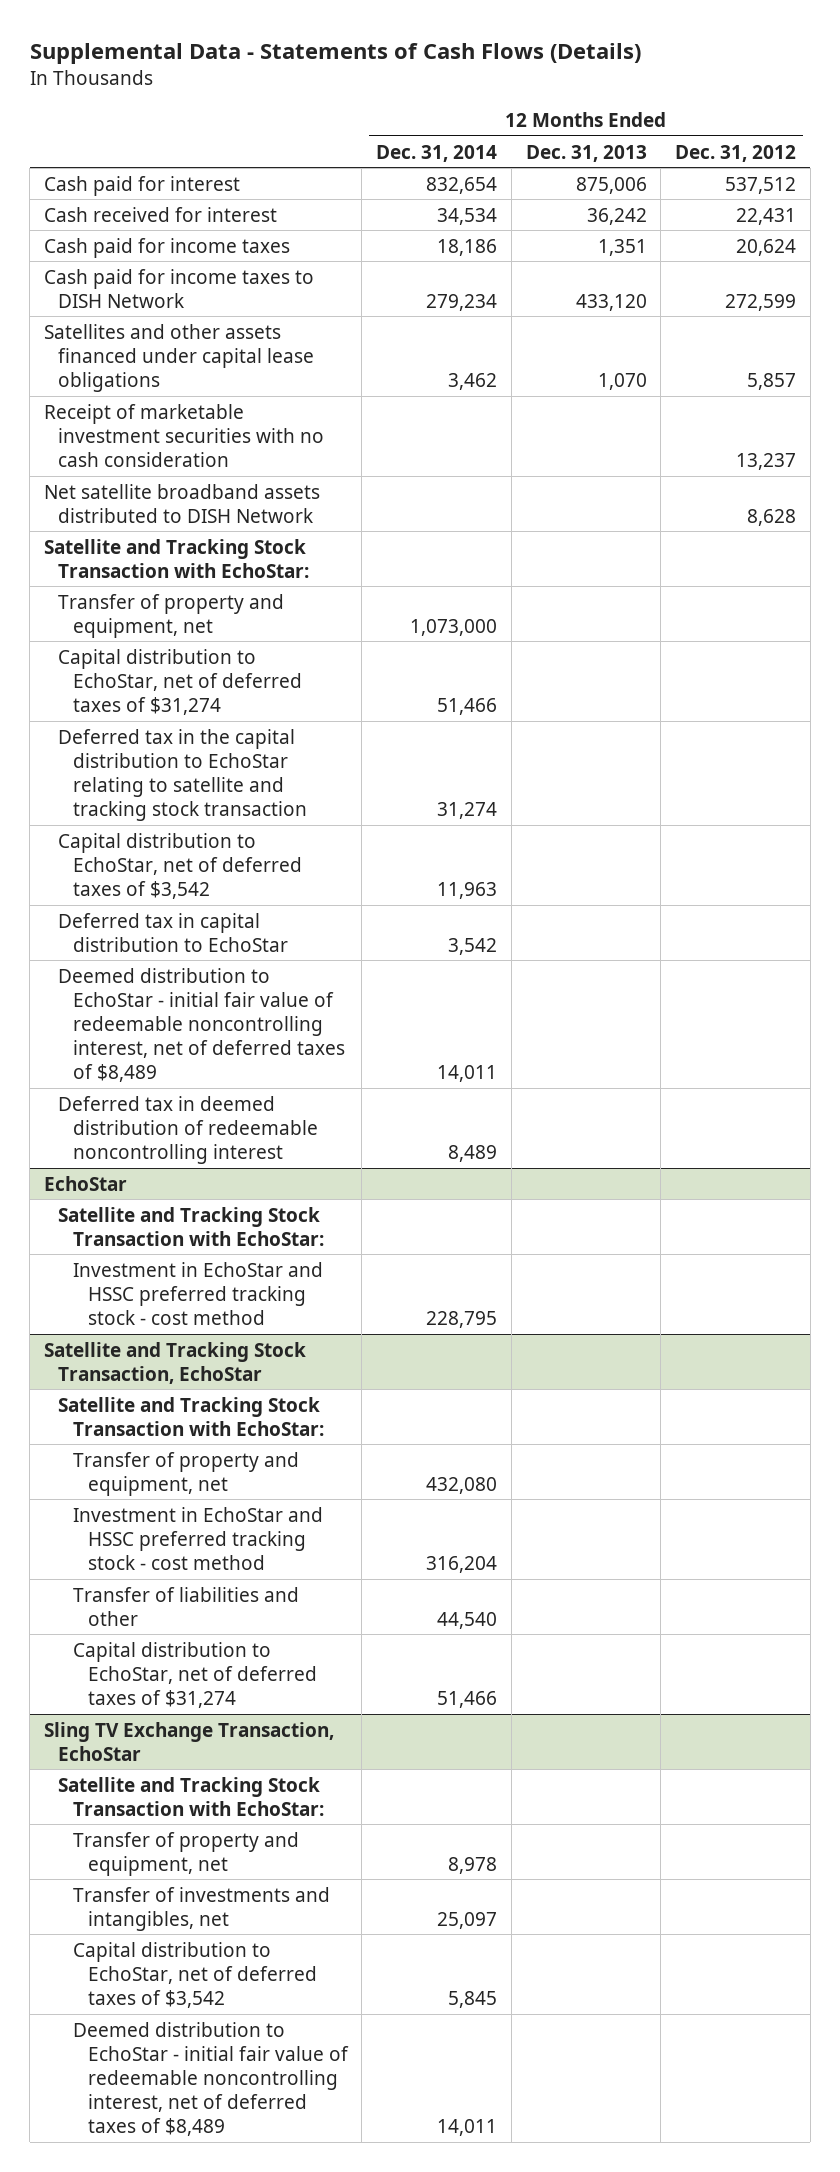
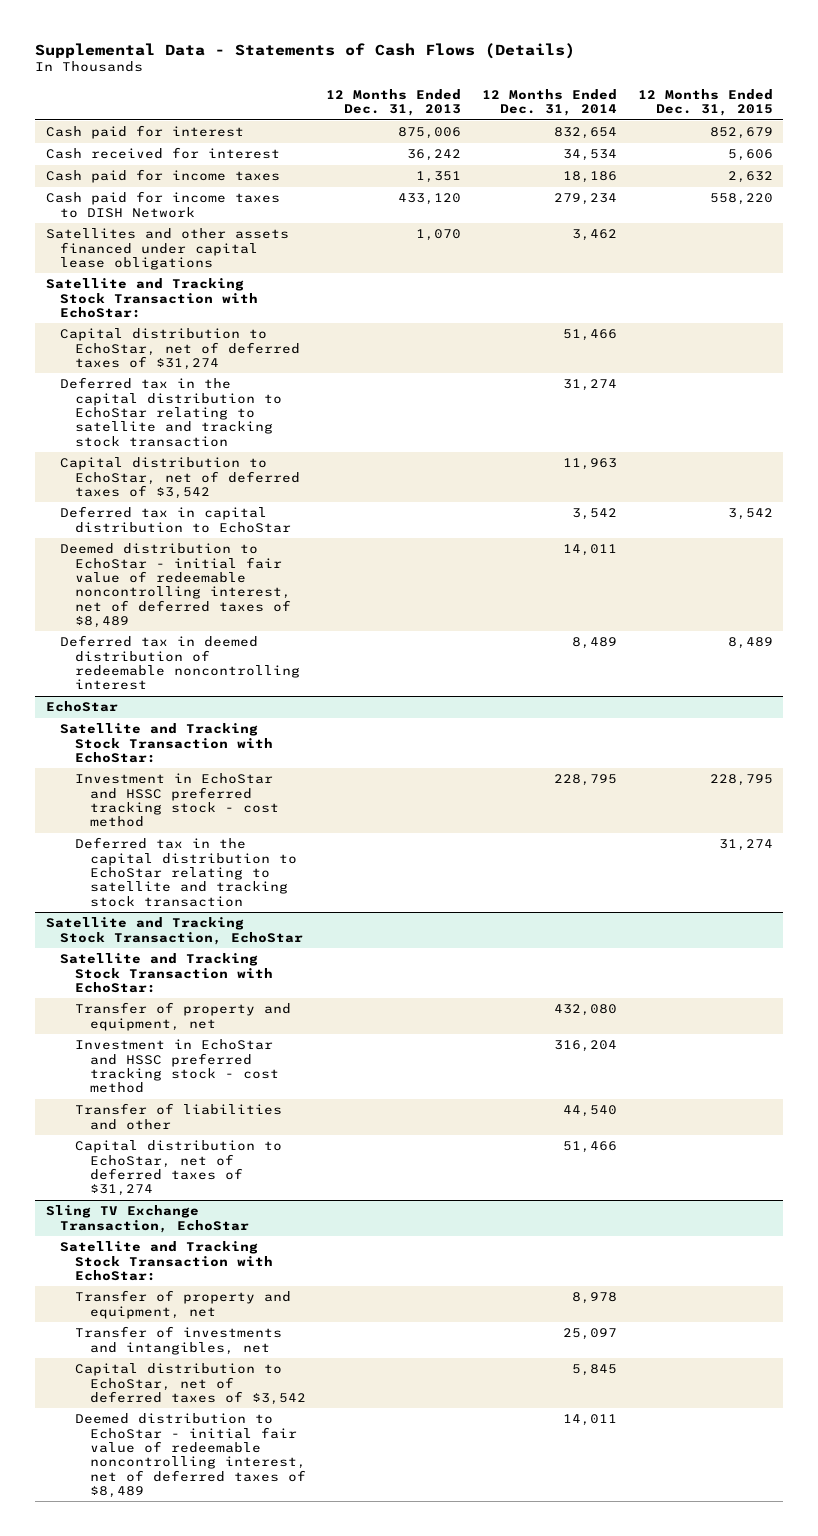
- | 12 Months Ended Dec. 31, 2014 | 12 Months Ended Dec. 31, 2013 | 12 Months Ended Dec. 31, 2012
+ | 12 Months Ended Dec. 31, 2013 | 12 Months Ended Dec. 31, 2014 | 12 Months Ended Dec. 31, 2015
- Receipt of marketable investment securities with no cash consideration | | | 13,237
- Net satellite broadband assets distributed to DISH Network | | | 8,628
- Transfer of property and equipment, net | 1,073,000 | |
@ EchoStar
+ Deferred tax in the capital distribution to EchoStar relating to satellite and tracking stock transaction | | | 31,274

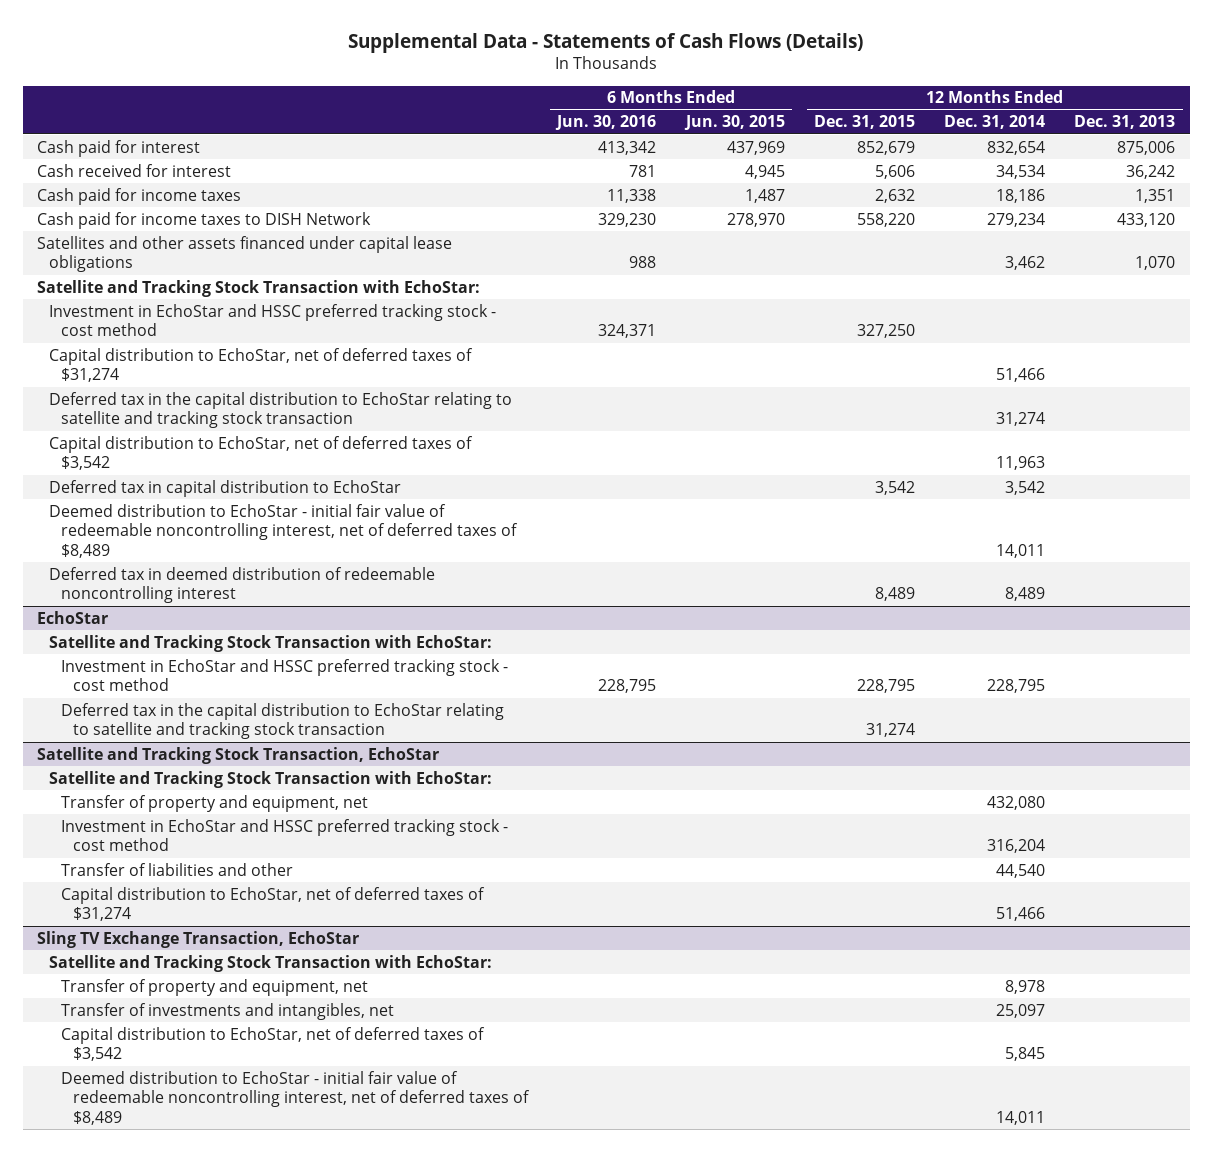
- | 12 Months Ended Dec. 31, 2013 | 12 Months Ended Dec. 31, 2014 | 12 Months Ended Dec. 31, 2015
+ | 6 Months Ended Jun. 30, 2016 | 6 Months Ended Jun. 30, 2015 | 12 Months Ended Dec. 31, 2015 | 12 Months Ended Dec. 31, 2014 | 12 Months Ended Dec. 31, 2013
+ Investment in EchoStar and HSSC preferred tracking stock - cost method | 324,371 | | 327,250 | |

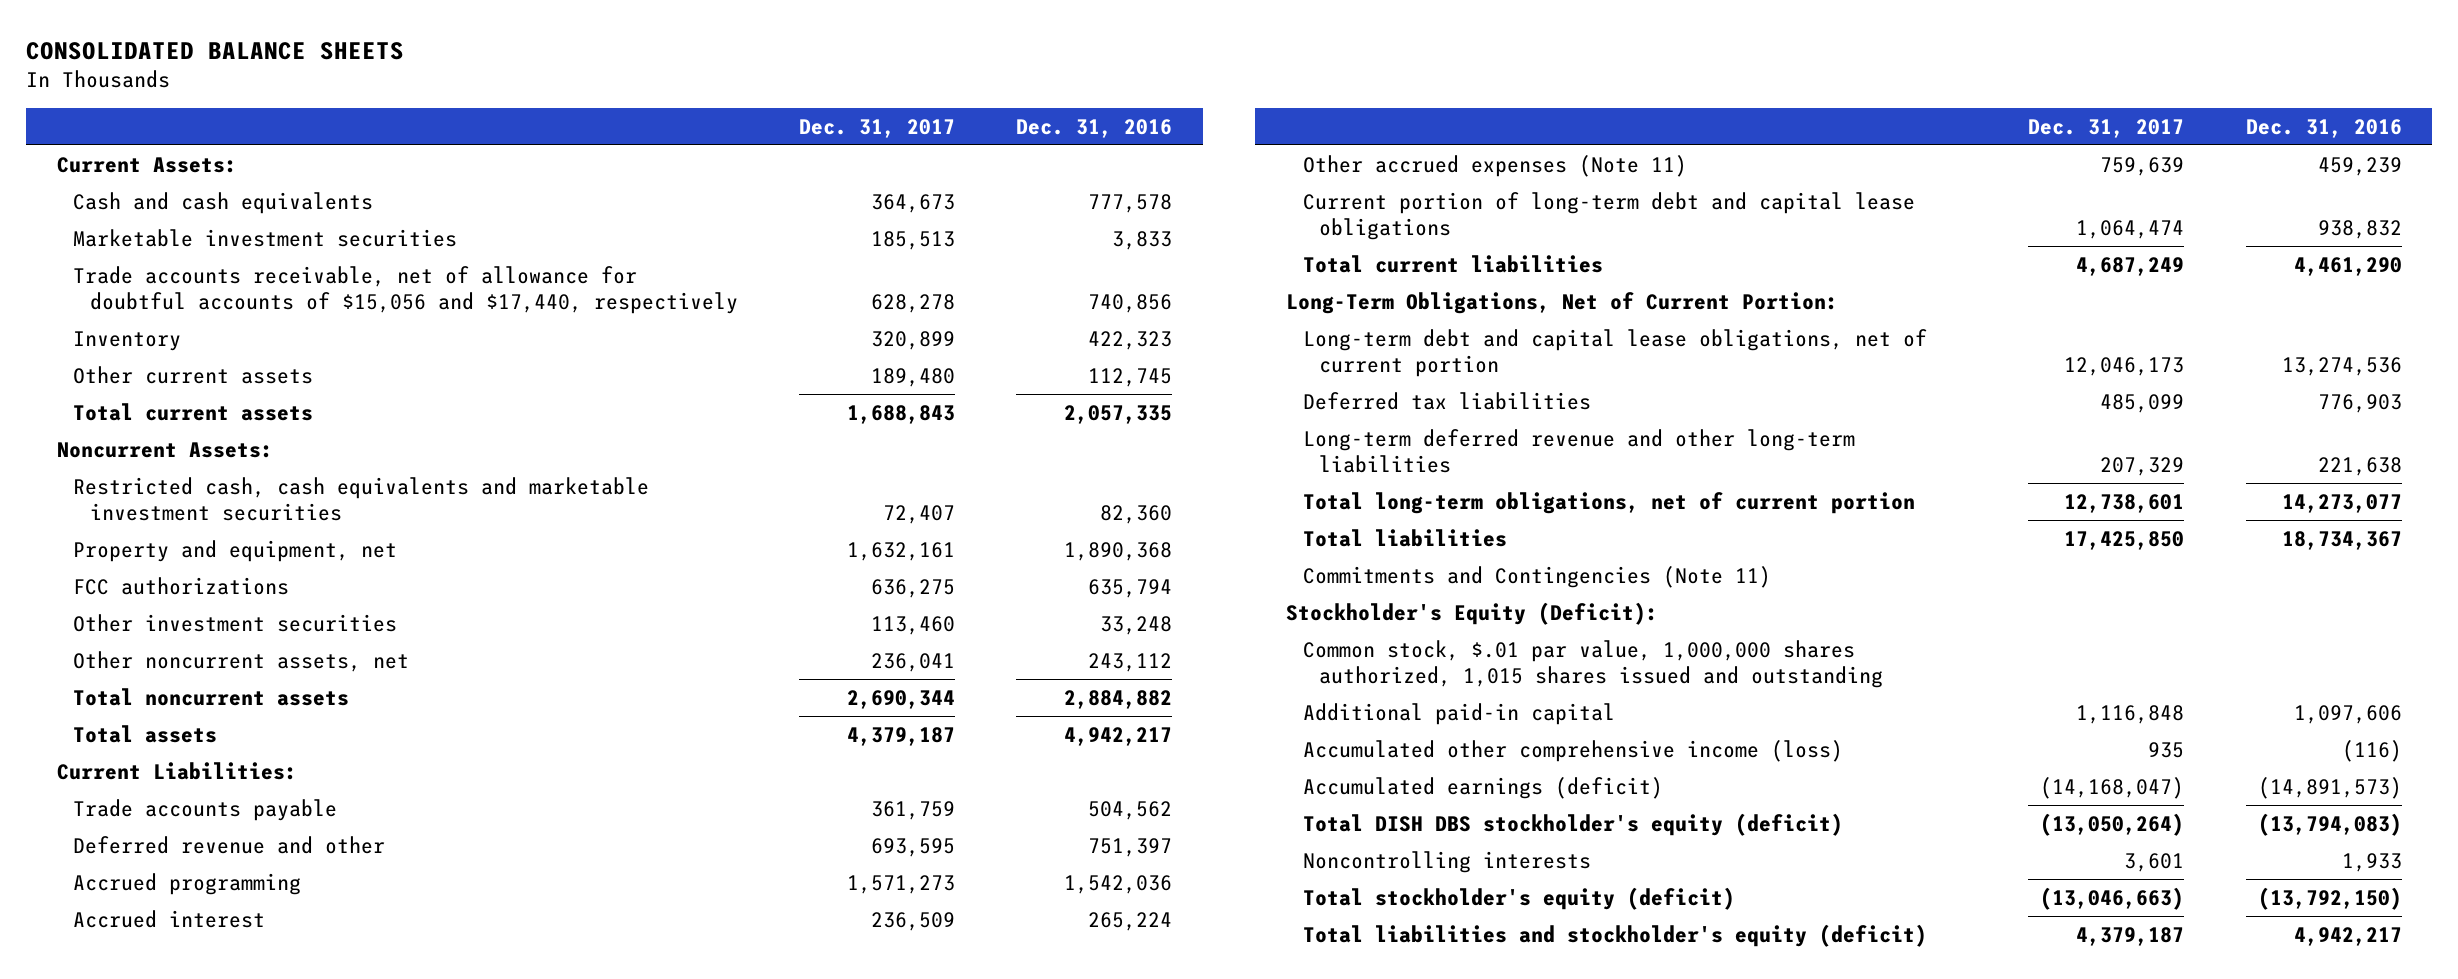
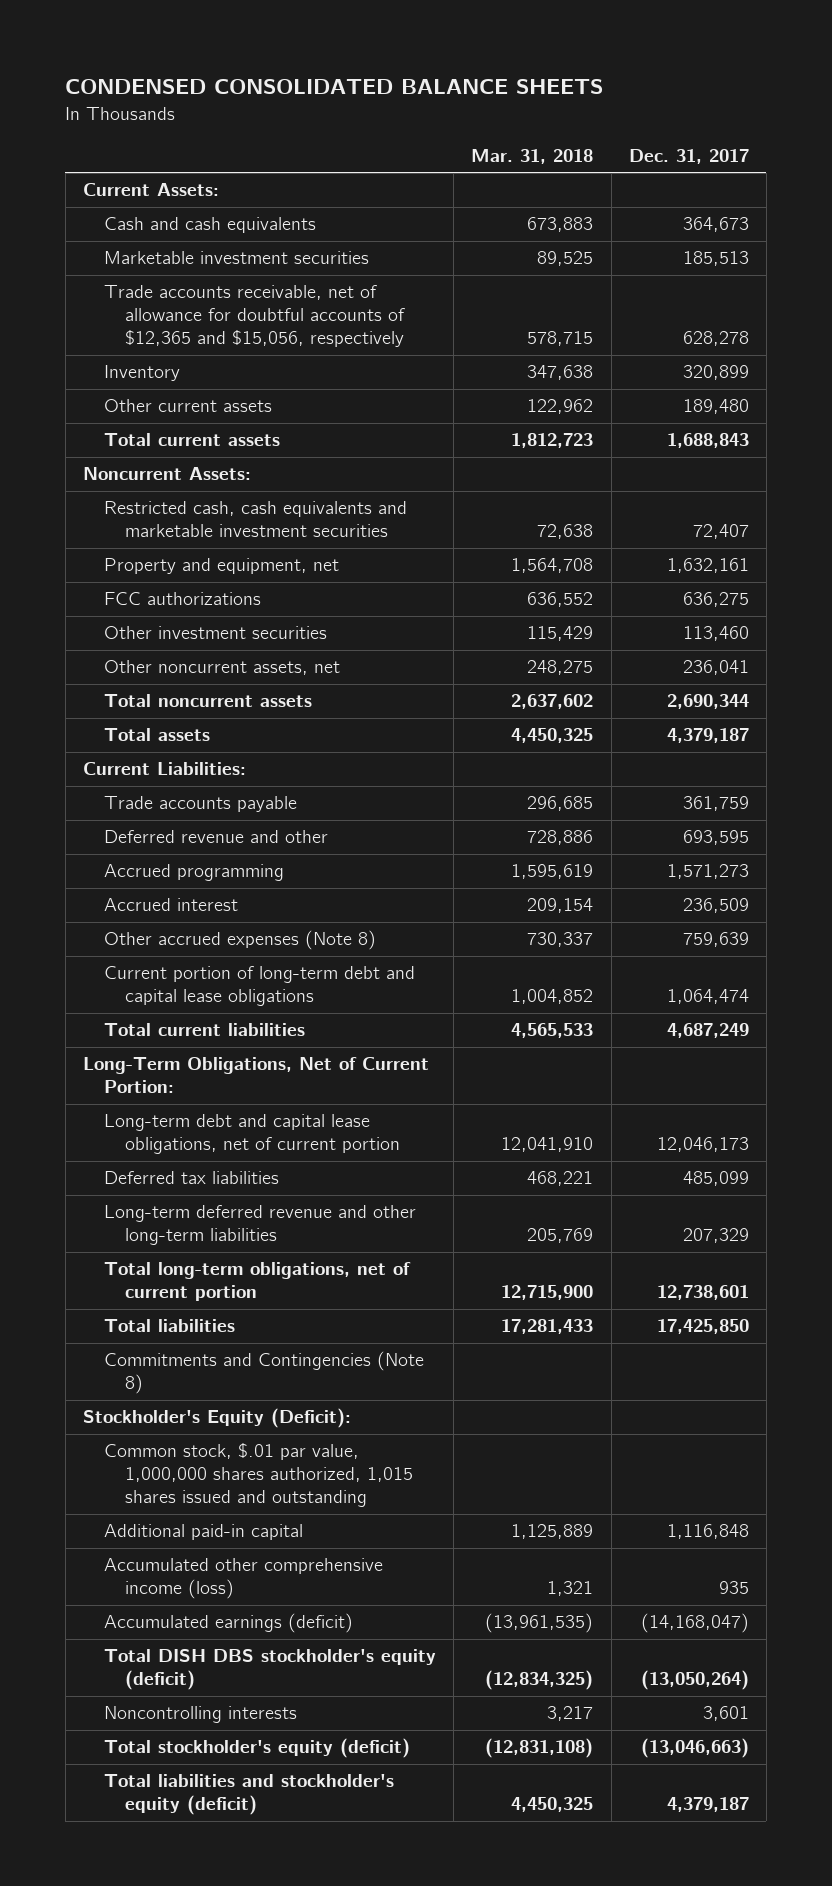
- CONSOLIDATED BALANCE SHEETS
+ CONDENSED CONSOLIDATED BALANCE SHEETS
- | Dec. 31, 2017 | Dec. 31, 2016
+ | Mar. 31, 2018 | Dec. 31, 2017
- Trade accounts receivable, net of allowance for doubtful accounts of $15,056 and $17,440, respectively | 628,278 | 740,856
+ Trade accounts receivable, net of allowance for doubtful accounts of $12,365 and $15,056, respectively | 578,715 | 628,278
- Other accrued expenses (Note 11) | 759,639 | 459,239
+ Other accrued expenses (Note 8) | 730,337 | 759,639
- Commitments and Contingencies (Note 11)
+ Commitments and Contingencies (Note 8)

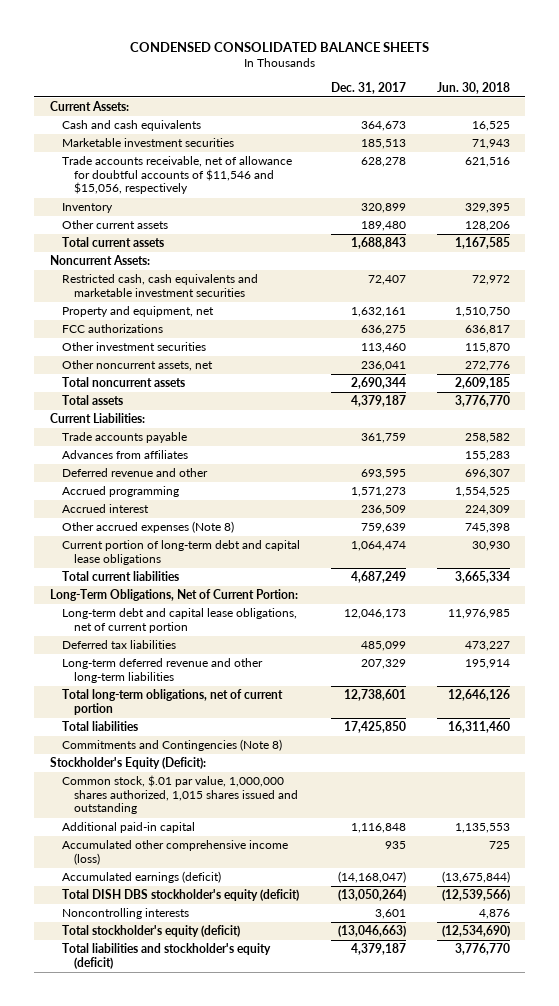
- | Mar. 31, 2018 | Dec. 31, 2017
+ | Dec. 31, 2017 | Jun. 30, 2018
- Trade accounts receivable, net of allowance for doubtful accounts of $12,365 and $15,056, respectively | 578,715 | 628,278
+ Trade accounts receivable, net of allowance for doubtful accounts of $11,546 and $15,056, respectively | 628,278 | 621,516
+ Advances from affiliates | | 155,283

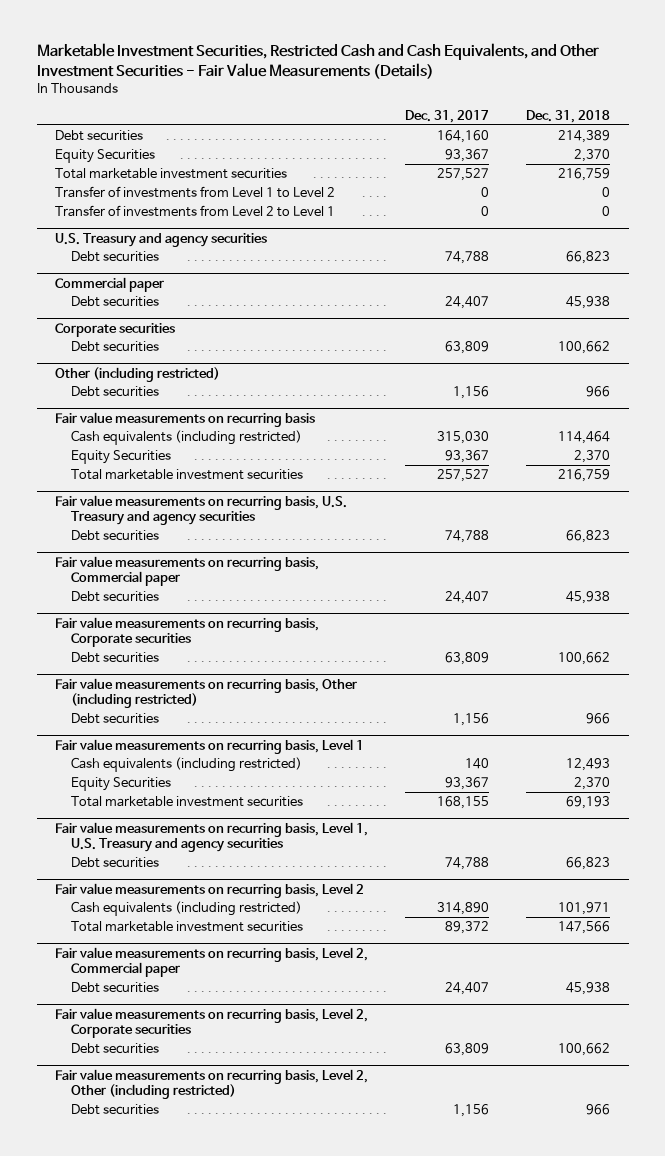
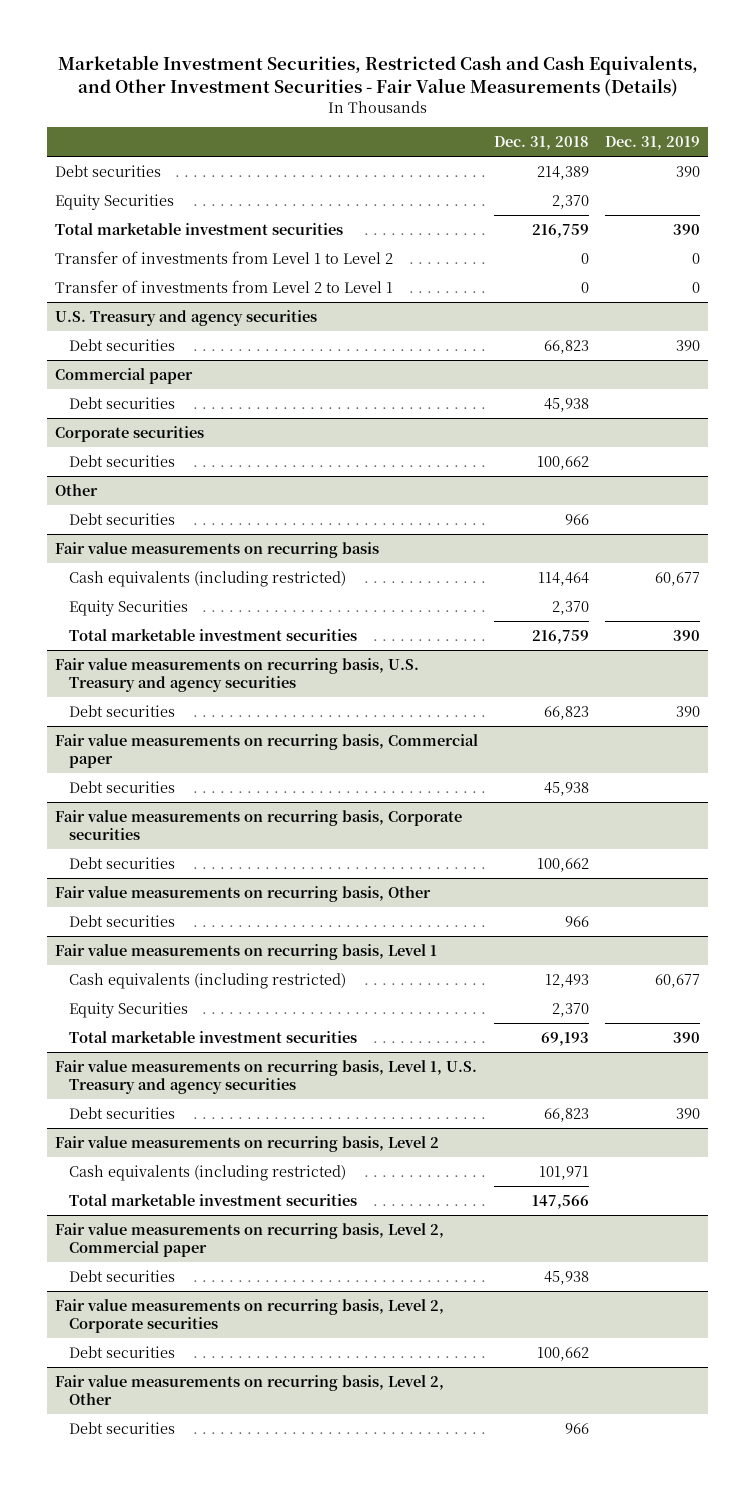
- | Dec. 31, 2017 | Dec. 31, 2018
+ | Dec. 31, 2018 | Dec. 31, 2019
- Other (including restricted)
+ Other
- Fair value measurements on recurring basis, Other (including restricted)
+ Fair value measurements on recurring basis, Other
- Fair value measurements on recurring basis, Level 2, Other (including restricted)
+ Fair value measurements on recurring basis, Level 2, Other

